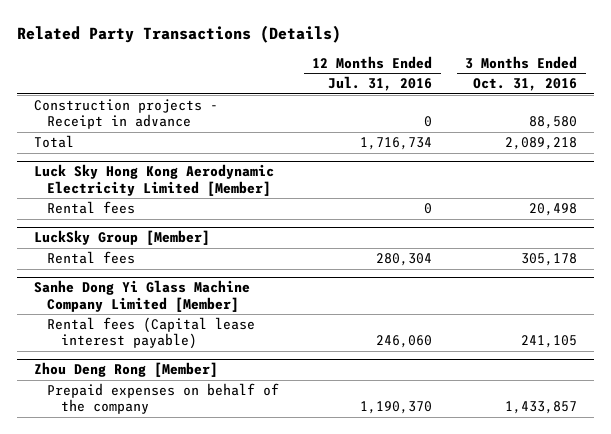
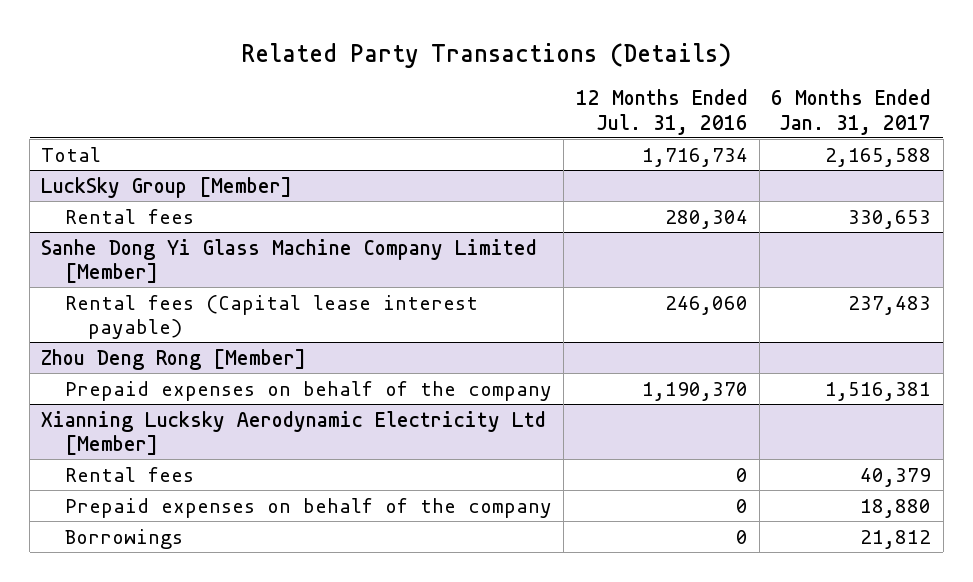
- | 12 Months Ended Jul. 31, 2016 | 3 Months Ended Oct. 31, 2016
+ | 12 Months Ended Jul. 31, 2016 | 6 Months Ended Jan. 31, 2017
- Construction projects - Receipt in advance | 0 | 88,580
- Luck Sky Hong Kong Aerodynamic Electricity Limited [Member]
- Rental fees | 0 | 20,498
+ Xianning Lucksky Aerodynamic Electricity Ltd [Member]
+ Rental fees | 0 | 40,379
+ Prepaid expenses on behalf of the company | 0 | 18,880
+ Borrowings | 0 | 21,812

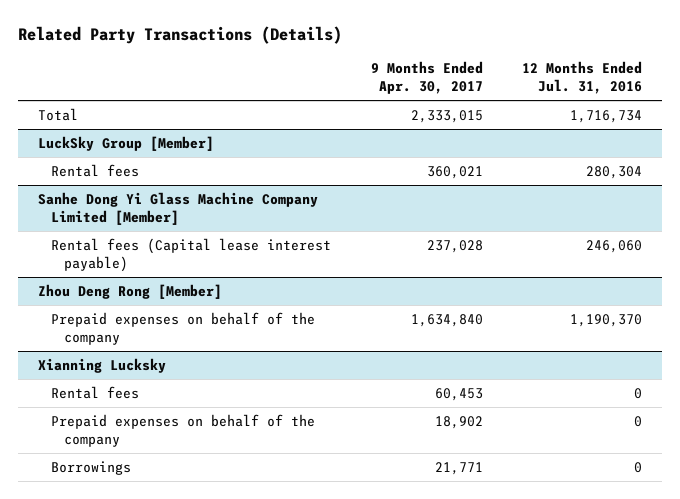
- | 12 Months Ended Jul. 31, 2016 | 6 Months Ended Jan. 31, 2017
+ | 9 Months Ended Apr. 30, 2017 | 12 Months Ended Jul. 31, 2016
- Xianning Lucksky Aerodynamic Electricity Ltd [Member]
+ Xianning Lucksky

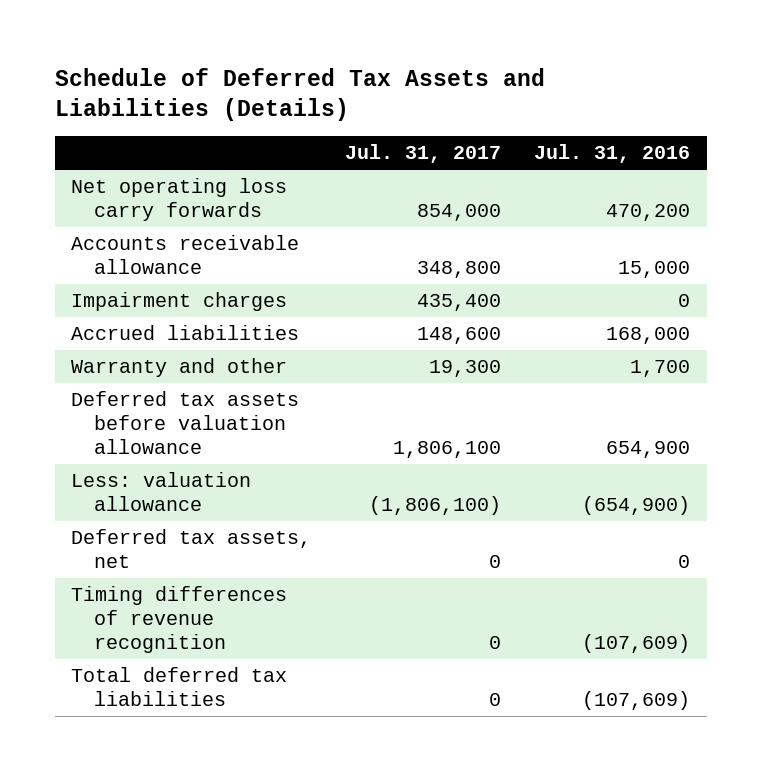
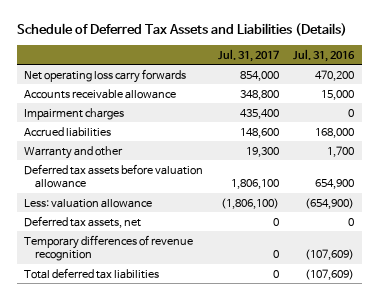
- Timing differences of revenue recognition | 0 | (107,609)
+ Temporary differences of revenue recognition | 0 | (107,609)

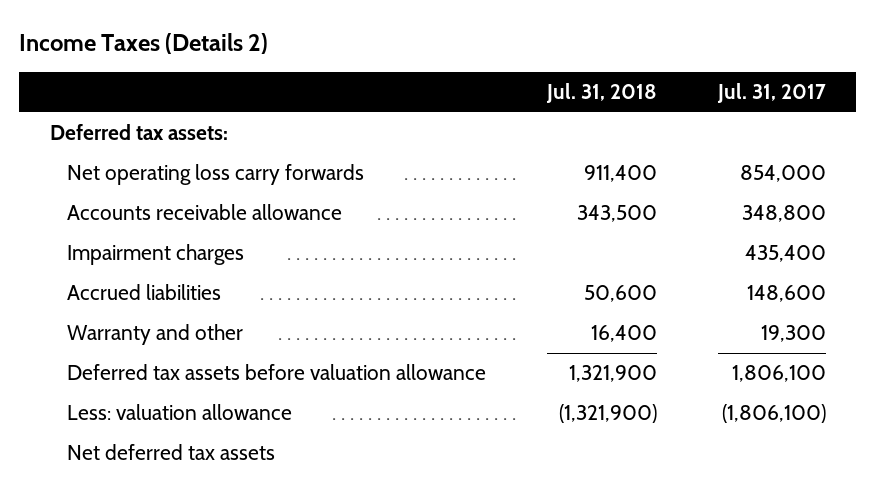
- Schedule of Deferred Tax Assets and Liabilities (Details)
+ Income Taxes (Details 2)
- | Jul. 31, 2017 | Jul. 31, 2016
+ | Jul. 31, 2018 | Jul. 31, 2017
+ Deferred tax assets:
- Deferred tax assets, net | 0 | 0
- Temporary differences of revenue recognition | 0 | (107,609)
- Total deferred tax liabilities | 0 | (107,609)
+ Net deferred tax assets

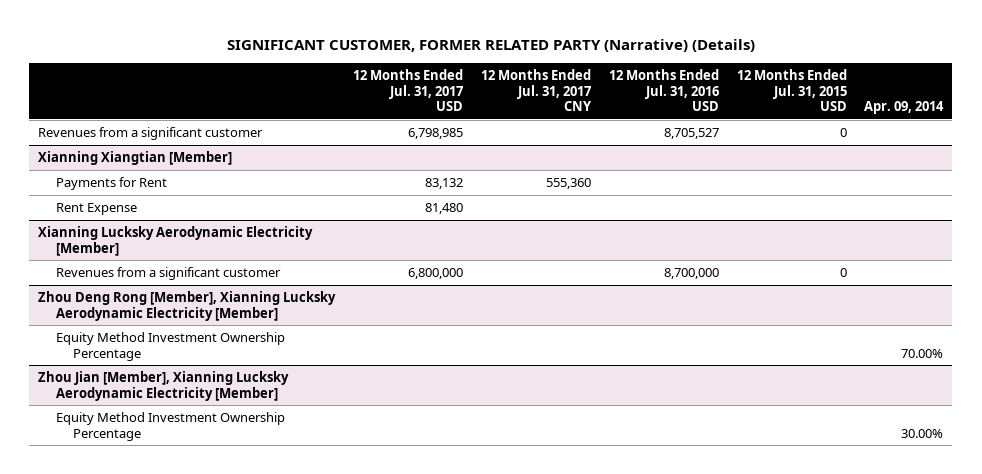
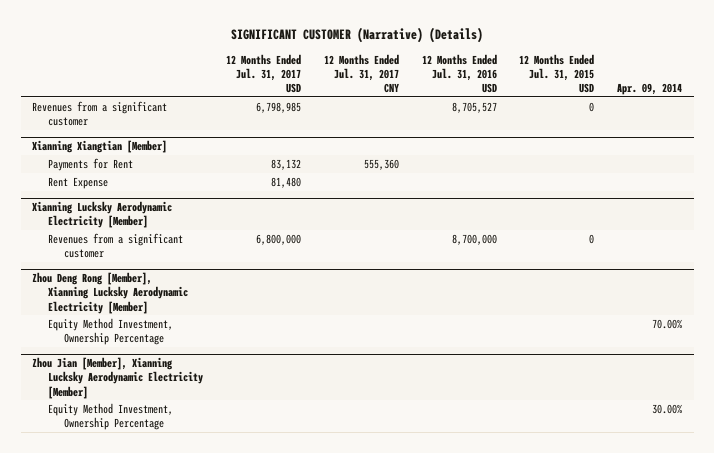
- SIGNIFICANT CUSTOMER, FORMER RELATED PARTY (Narrative) (Details)
+ SIGNIFICANT CUSTOMER (Narrative) (Details)
@ Zhou Deng Rong [Member], Xianning Lucksky Aerodynamic Electricity [Member]
- Equity Method Investment Ownership Percentage | | | | | 70.00%
+ Equity Method Investment, Ownership Percentage | | | | | 70.00%
@ Zhou Jian [Member], Xianning Lucksky Aerodynamic Electricity [Member]
- Equity Method Investment Ownership Percentage | | | | | 30.00%
+ Equity Method Investment, Ownership Percentage | | | | | 30.00%

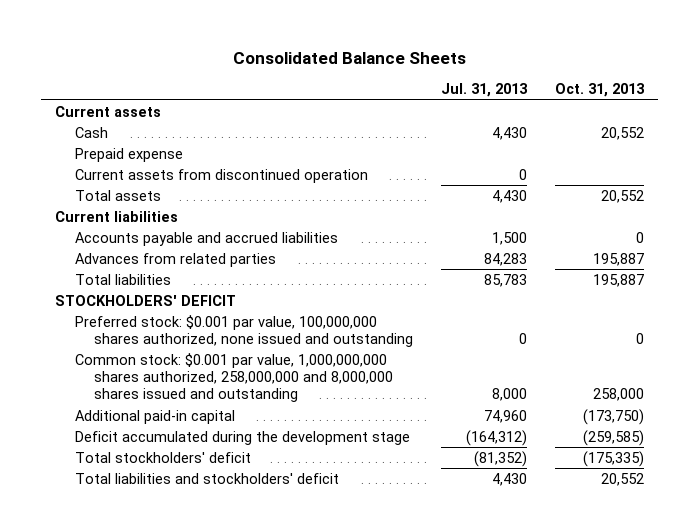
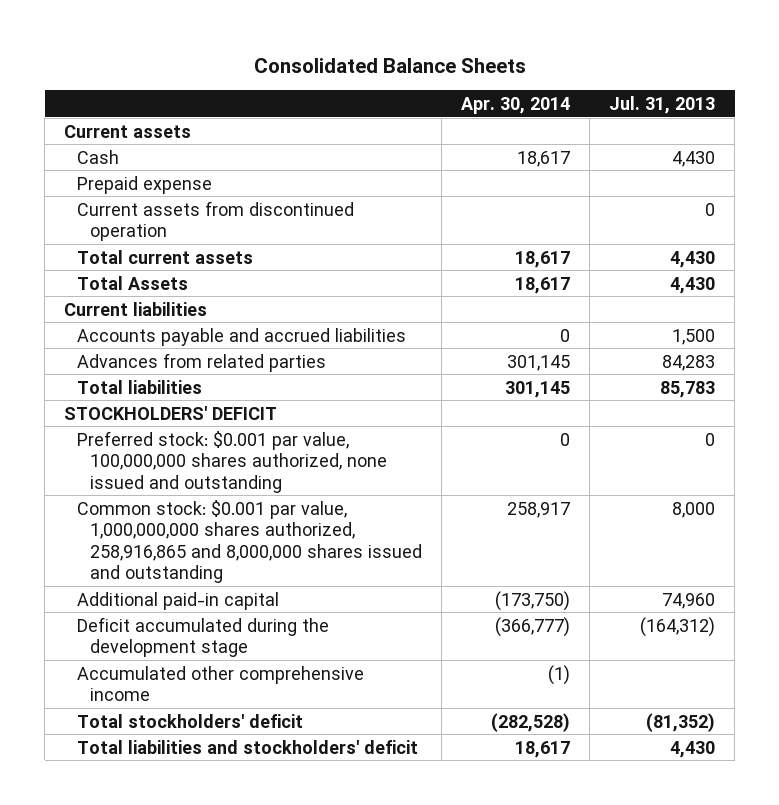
- | Jul. 31, 2013 | Oct. 31, 2013
+ | Apr. 30, 2014 | Jul. 31, 2013
- Total assets | 4,430 | 20,552
+ Total current assets | 18,617 | 4,430
+ Total Assets | 18,617 | 4,430
- Common stock: $0.001 par value, 1,000,000,000 shares authorized, 258,000,000 and 8,000,000 shares issued and outstanding | 8,000 | 258,000
+ Common stock: $0.001 par value, 1,000,000,000 shares authorized, 258,916,865 and 8,000,000 shares issued and outstanding | 258,917 | 8,000
+ Accumulated other comprehensive income | (1) |

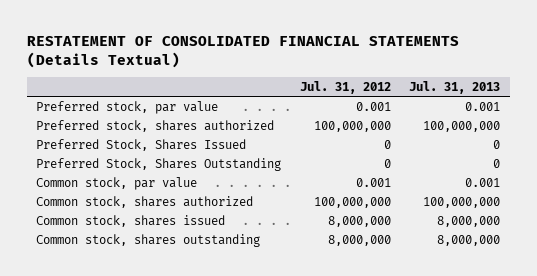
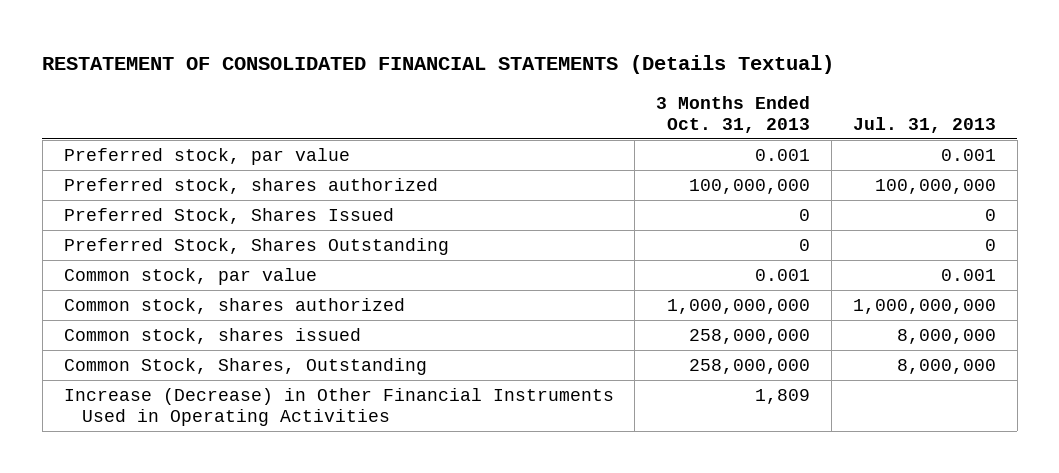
- | Jul. 31, 2012 | Jul. 31, 2013
+ | 3 Months Ended Oct. 31, 2013 | Jul. 31, 2013
- Common stock, shares authorized | 100,000,000 | 100,000,000
+ Common stock, shares authorized | 1,000,000,000 | 1,000,000,000
- Common stock, shares outstanding | 8,000,000 | 8,000,000
+ Common Stock, Shares, Outstanding | 258,000,000 | 8,000,000
+ Increase (Decrease) in Other Financial Instruments Used in Operating Activities | 1,809 |

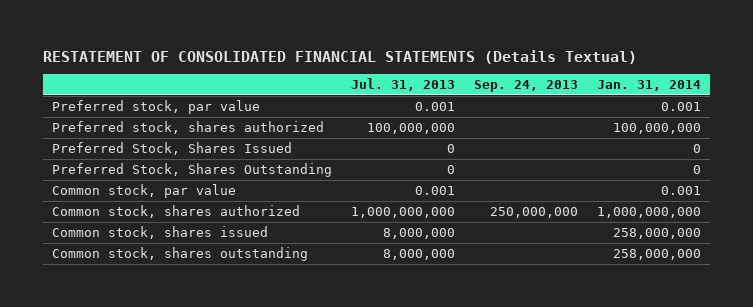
- | 3 Months Ended Oct. 31, 2013 | Jul. 31, 2013
+ | Jul. 31, 2013 | Sep. 24, 2013 | Jan. 31, 2014
- Common Stock, Shares, Outstanding | 258,000,000 | 8,000,000
- Increase (Decrease) in Other Financial Instruments Used in Operating Activities | 1,809 |
+ Common stock, shares outstanding | 8,000,000 | | 258,000,000

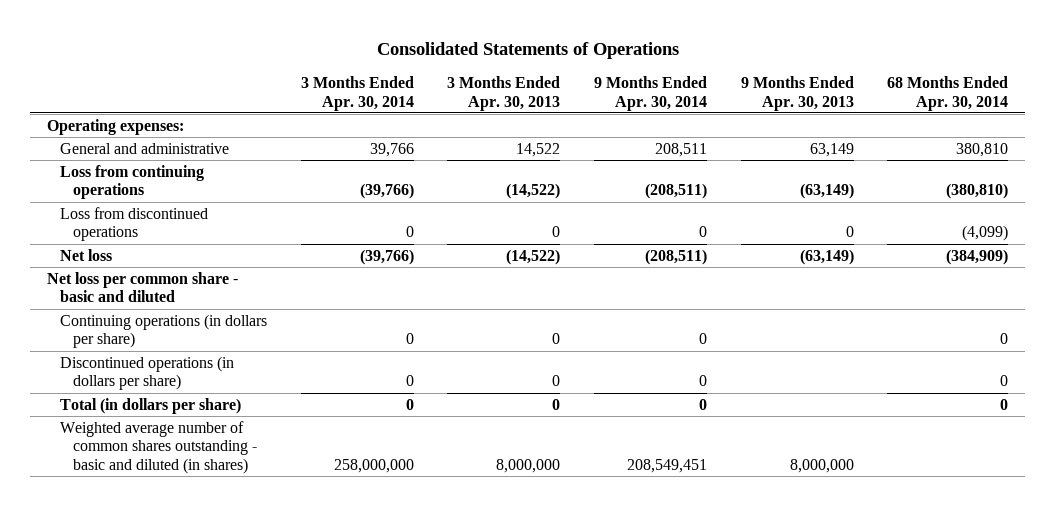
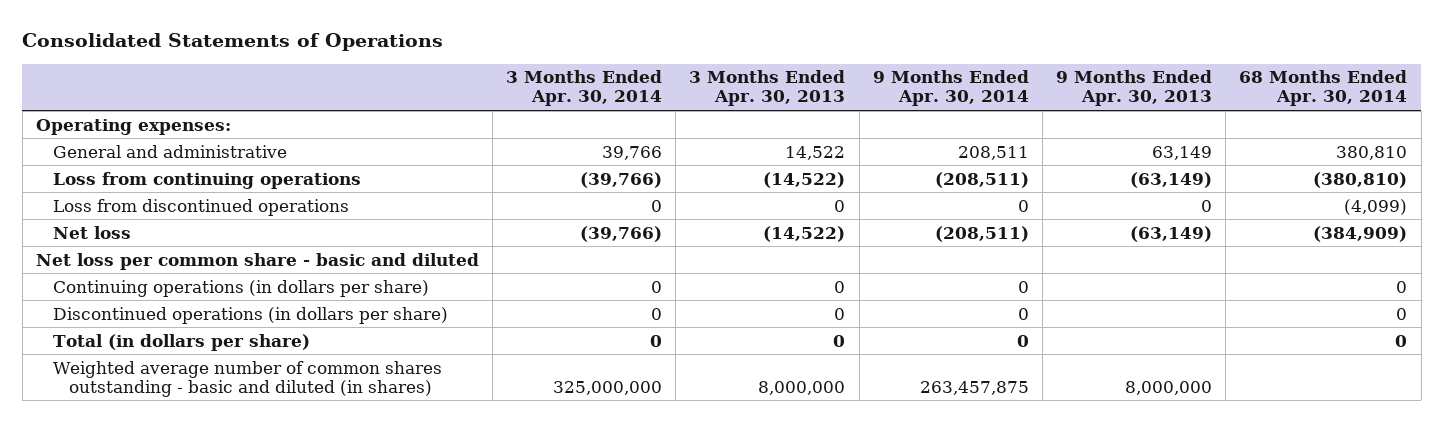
- Weighted average number of common shares outstanding - basic and diluted (in shares) | 258,000,000 | 8,000,000 | 208,549,451 | 8,000,000 |
+ Weighted average number of common shares outstanding - basic and diluted (in shares) | 325,000,000 | 8,000,000 | 263,457,875 | 8,000,000 |

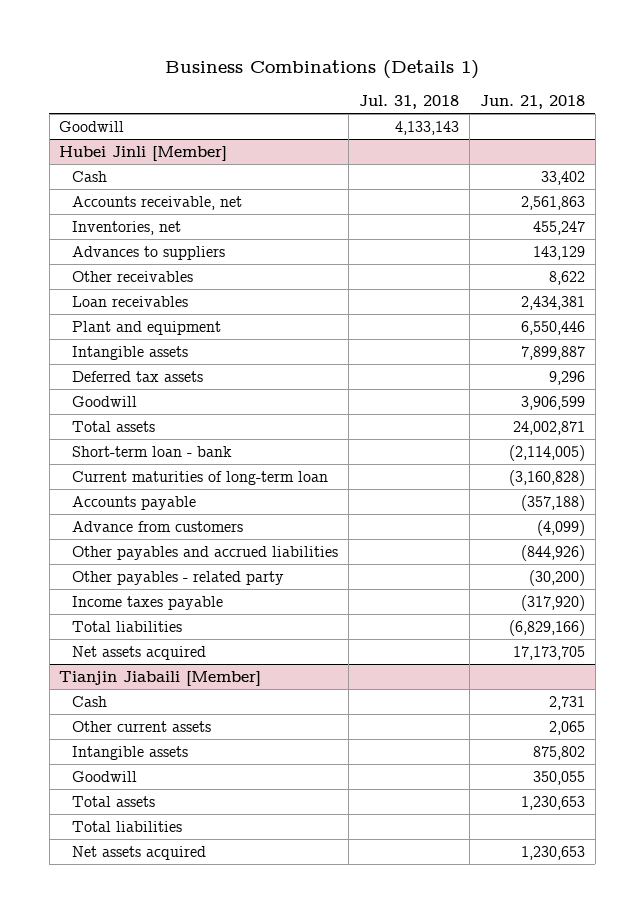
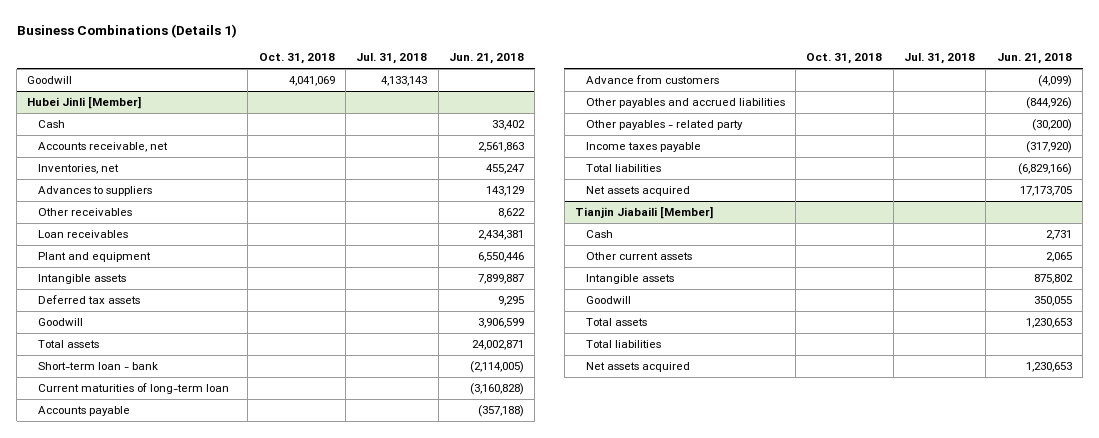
- | Jul. 31, 2018 | Jun. 21, 2018
+ | Oct. 31, 2018 | Jul. 31, 2018 | Jun. 21, 2018
@ Hubei Jinli [Member]
- Deferred tax assets | | 9,296
+ Deferred tax assets | | | 9,295

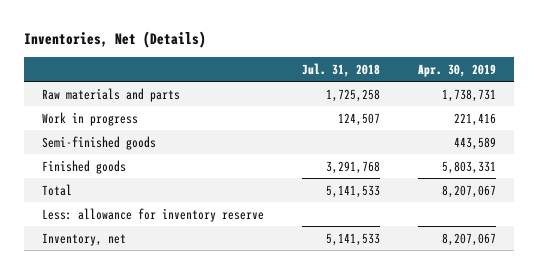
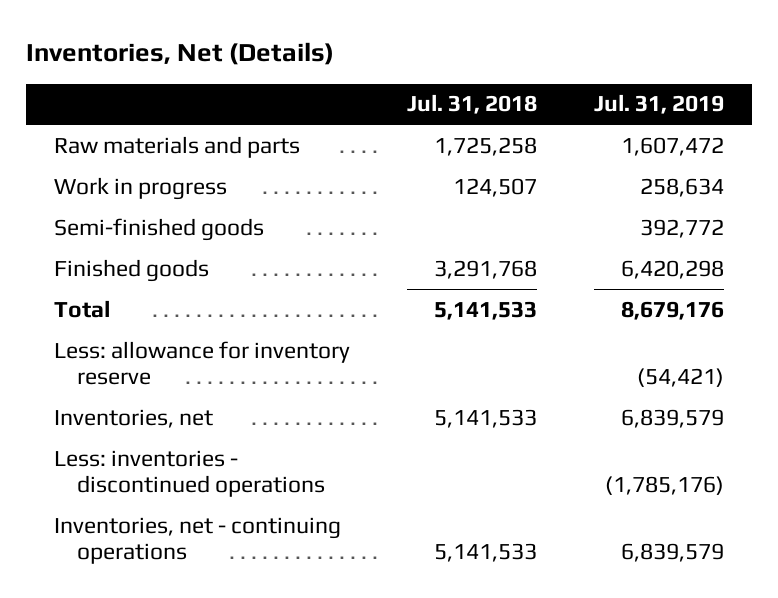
- | Jul. 31, 2018 | Apr. 30, 2019
+ | Jul. 31, 2018 | Jul. 31, 2019
- Inventory, net | 5,141,533 | 8,207,067
+ Inventories, net | 5,141,533 | 6,839,579
+ Less: inventories - discontinued operations | | (1,785,176)
+ Inventories, net - continuing operations | 5,141,533 | 6,839,579

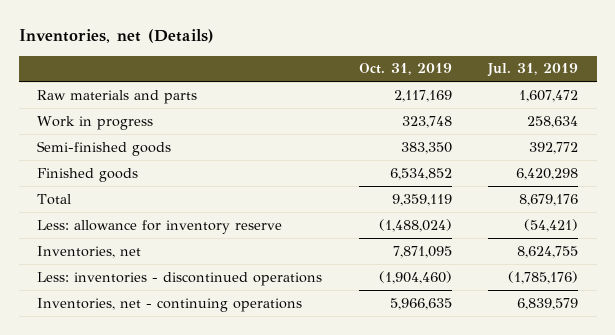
- Inventories, Net (Details)
+ Inventories, net (Details)
- | Jul. 31, 2018 | Jul. 31, 2019
+ | Oct. 31, 2019 | Jul. 31, 2019
- Inventories, net | 5,141,533 | 6,839,579
+ Inventories, net | 7,871,095 | 8,624,755

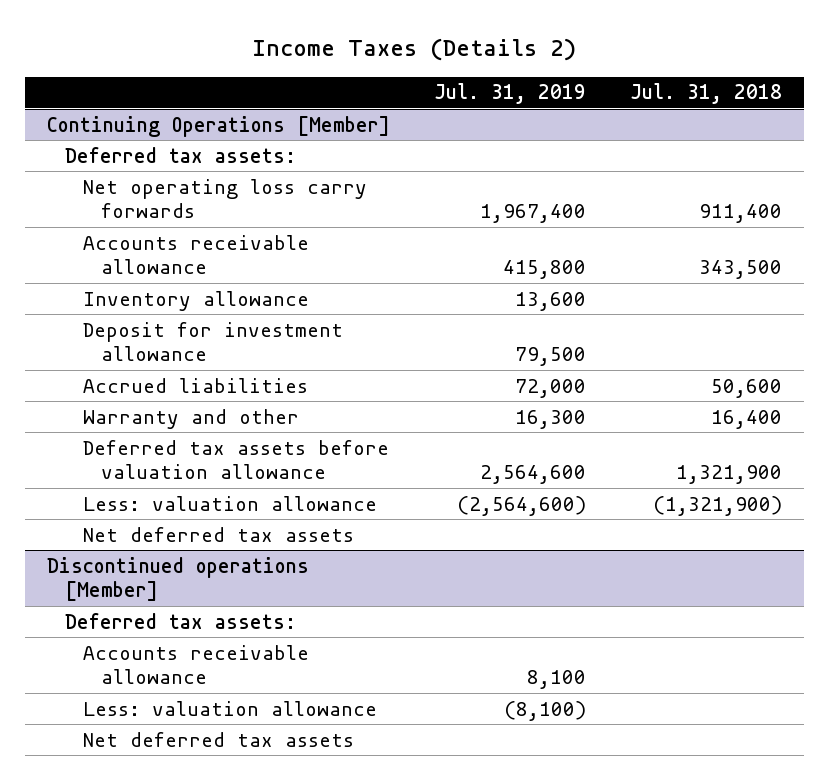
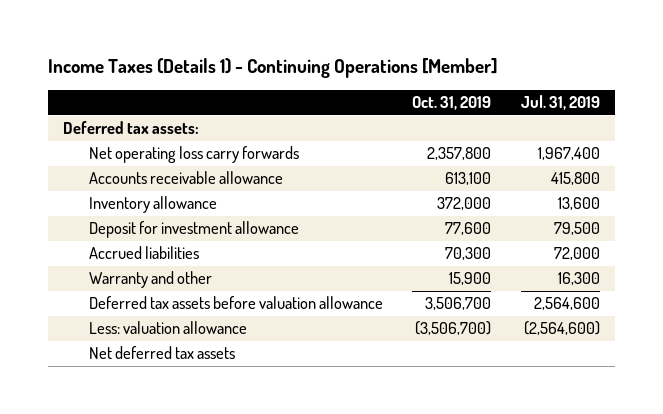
- Income Taxes (Details 2)
+ Income Taxes (Details 1) - Continuing Operations [Member]
- | Jul. 31, 2019 | Jul. 31, 2018
+ | Oct. 31, 2019 | Jul. 31, 2019
- Continuing Operations [Member]
- Discontinued operations [Member]
- Deferred tax assets:
- Accounts receivable allowance | 8,100 |
- Less: valuation allowance | (8,100) |
- Net deferred tax assets

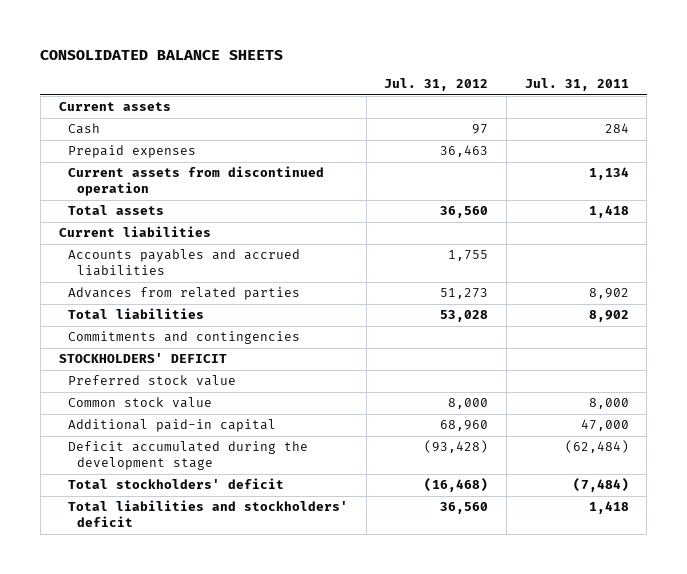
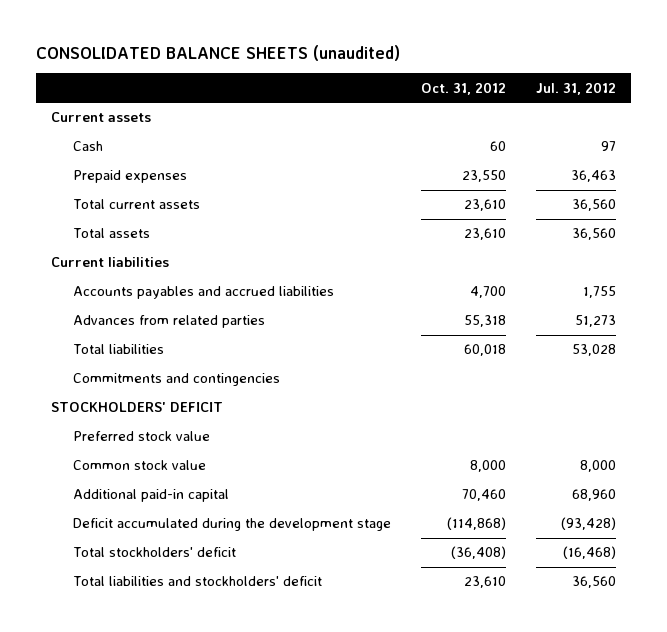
- CONSOLIDATED BALANCE SHEETS
+ CONSOLIDATED BALANCE SHEETS (unaudited)
- | Jul. 31, 2012 | Jul. 31, 2011
+ | Oct. 31, 2012 | Jul. 31, 2012
- Current assets from discontinued operation | | 1,134
+ Total current assets | 23,610 | 36,560

